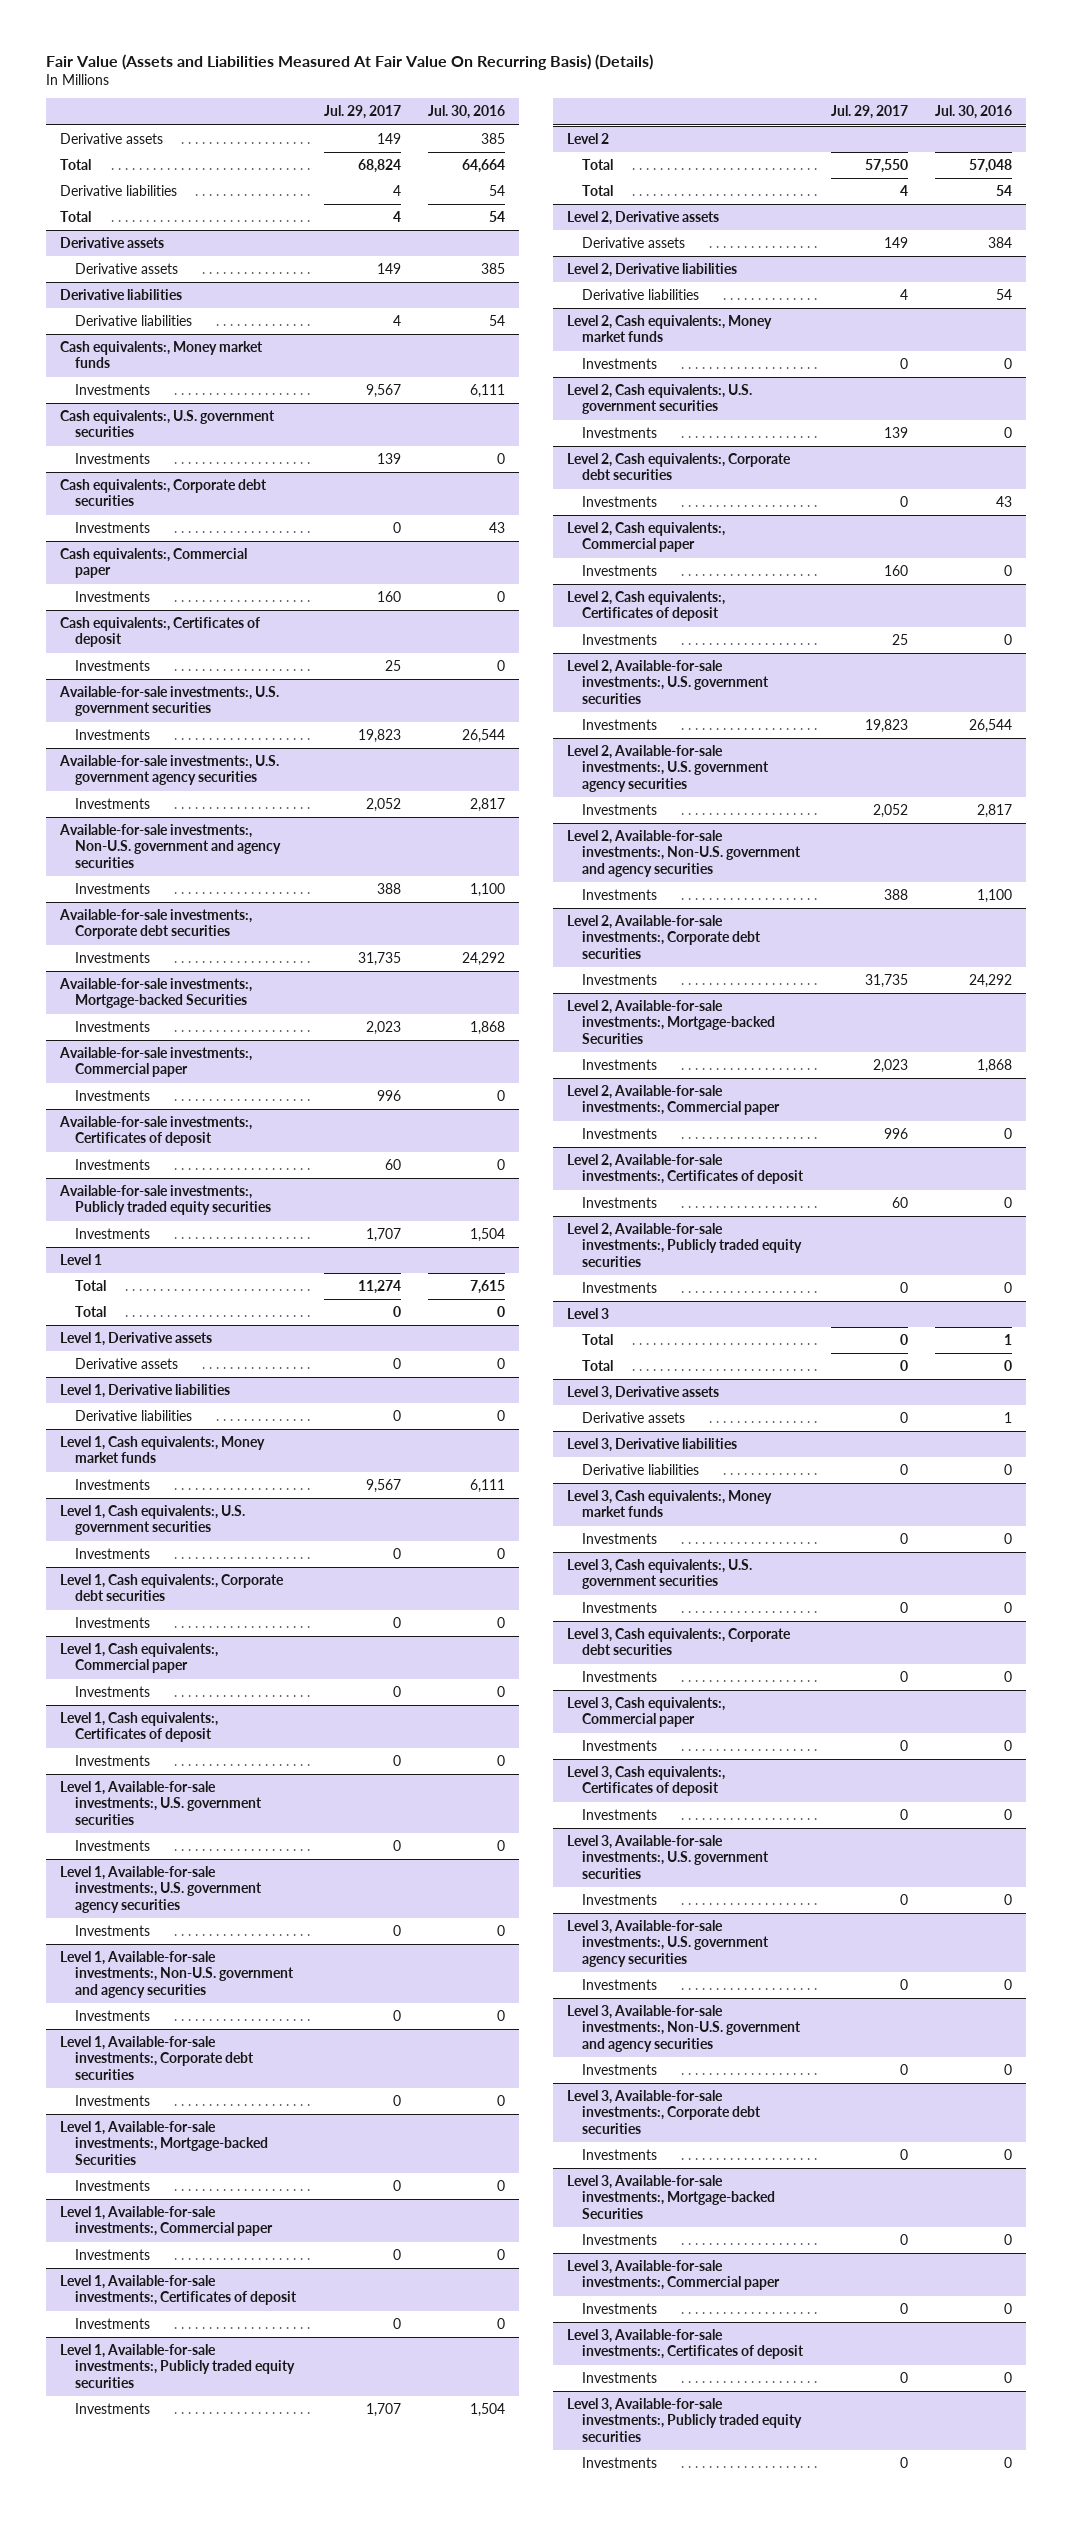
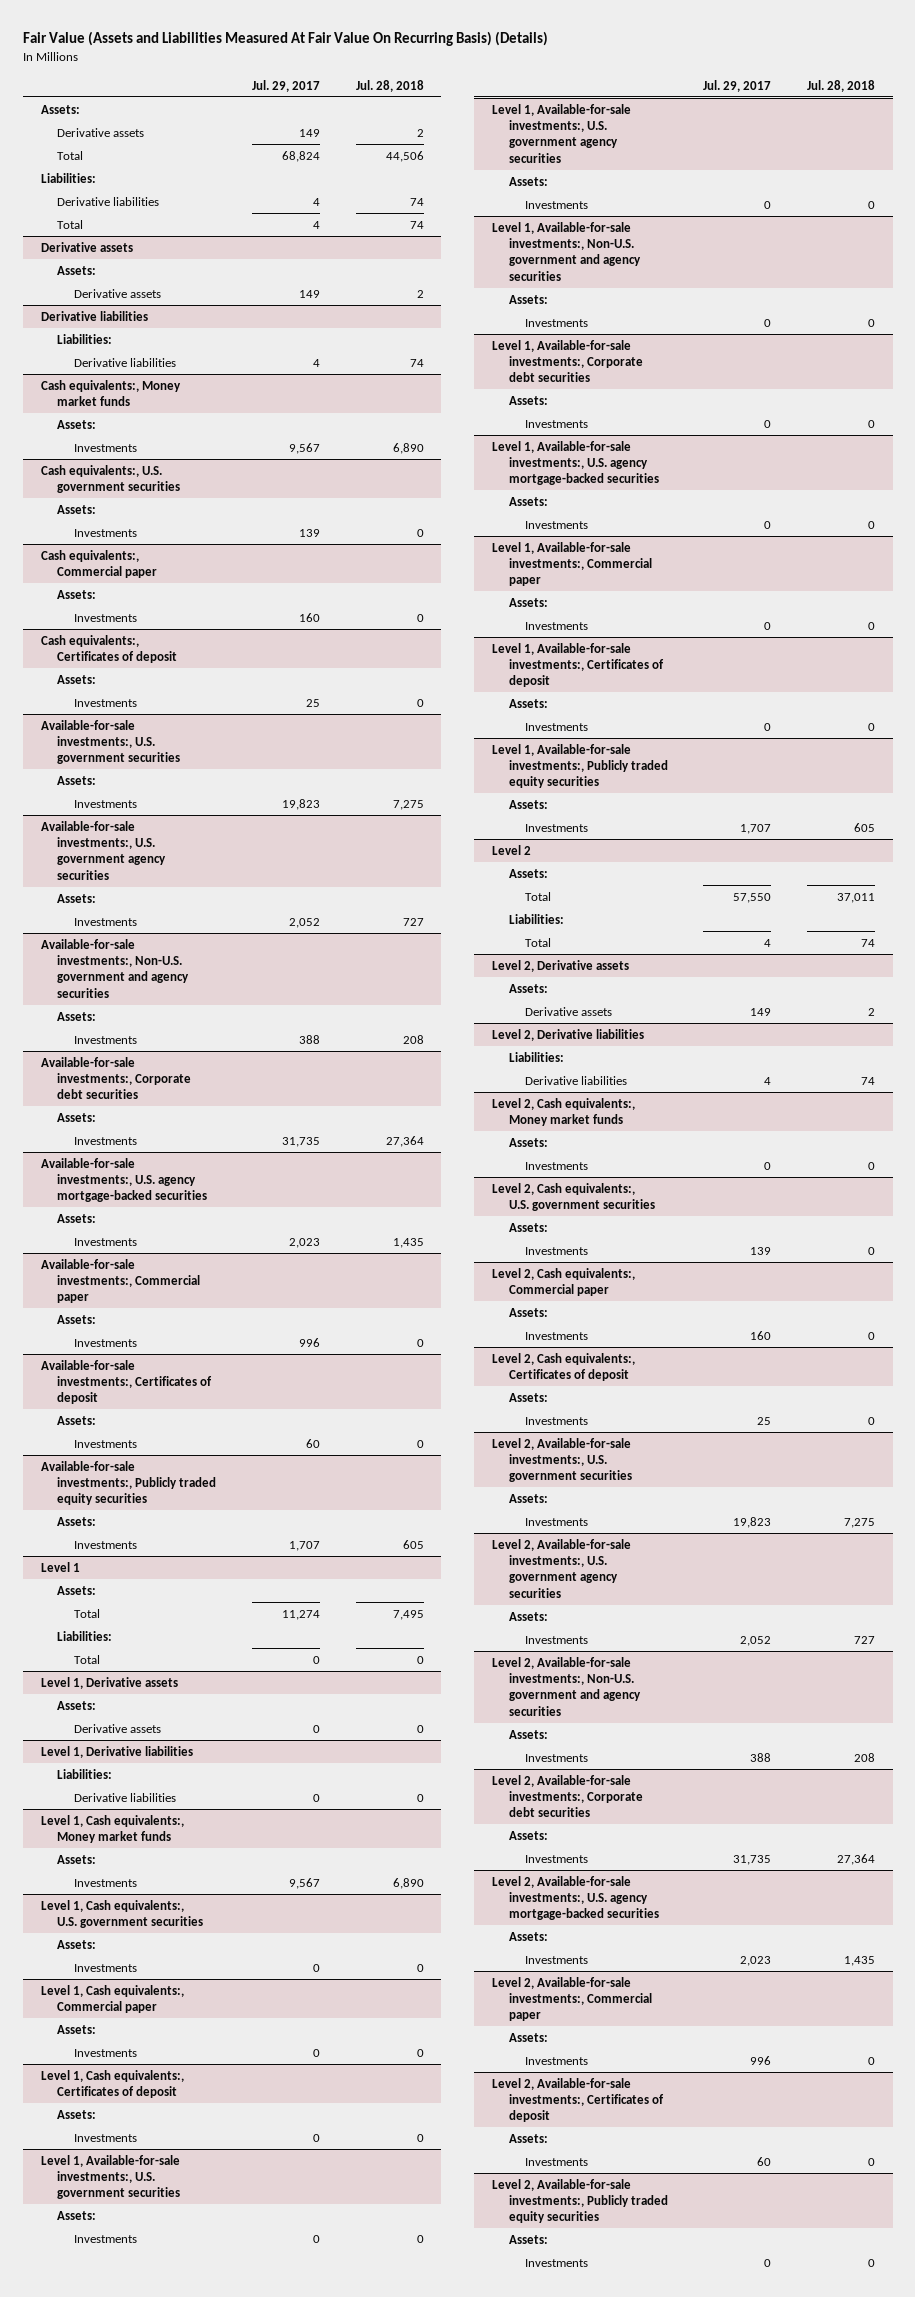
- | Jul. 29, 2017 | Jul. 30, 2016
+ | Jul. 29, 2017 | Jul. 28, 2018
+ Assets:
+ Liabilities:
@ Derivative assets
+ Assets:
@ Derivative liabilities
+ Liabilities:
@ Cash equivalents:, Money market funds
+ Assets:
@ Cash equivalents:, U.S. government securities
+ Assets:
- Cash equivalents:, Corporate debt securities
- Investments | 0 | 43
@ Cash equivalents:, Commercial paper
+ Assets:
@ Cash equivalents:, Certificates of deposit
+ Assets:
@ Available-for-sale investments:, U.S. government securities
+ Assets:
@ Available-for-sale investments:, U.S. government agency securities
+ Assets:
@ Available-for-sale investments:, Non-U.S. government and agency securities
+ Assets:
@ Available-for-sale investments:, Corporate debt securities
+ Assets:
- Available-for-sale investments:, Mortgage-backed Securities
+ Available-for-sale investments:, U.S. agency mortgage-backed securities
+ Assets:
@ Available-for-sale investments:, Commercial paper
+ Assets:
@ Available-for-sale investments:, Certificates of deposit
+ Assets:
@ Available-for-sale investments:, Publicly traded equity securities
+ Assets:
@ Level 1
+ Assets:
+ Liabilities:
@ Level 1, Derivative assets
+ Assets:
@ Level 1, Derivative liabilities
+ Liabilities:
@ Level 1, Cash equivalents:, Money market funds
+ Assets:
@ Level 1, Cash equivalents:, U.S. government securities
- Investments | 0 | 0
- Level 1, Cash equivalents:, Corporate debt securities
@ Level 1, Cash equivalents:, U.S. government securities
+ Assets:
@ Level 1, Cash equivalents:, Commercial paper
+ Assets:
@ Level 1, Cash equivalents:, Certificates of deposit
+ Assets:
@ Level 1, Available-for-sale investments:, U.S. government securities
+ Assets:
@ Level 1, Available-for-sale investments:, U.S. government agency securities
+ Assets:
@ Level 1, Available-for-sale investments:, Non-U.S. government and agency securities
+ Assets:
@ Level 1, Available-for-sale investments:, Corporate debt securities
+ Assets:
- Level 1, Available-for-sale investments:, Mortgage-backed Securities
+ Level 1, Available-for-sale investments:, U.S. agency mortgage-backed securities
+ Assets:
@ Level 1, Available-for-sale investments:, Commercial paper
+ Assets:
@ Level 1, Available-for-sale investments:, Certificates of deposit
+ Assets:
@ Level 1, Available-for-sale investments:, Publicly traded equity securities
+ Assets:
@ Level 2
+ Assets:
+ Liabilities:
@ Level 2, Derivative assets
+ Assets:
@ Level 2, Derivative liabilities
+ Liabilities:
@ Level 2, Cash equivalents:, Money market funds
+ Assets:
@ Level 2, Cash equivalents:, U.S. government securities
+ Assets:
- Level 2, Cash equivalents:, Corporate debt securities
- Investments | 0 | 43
@ Level 2, Cash equivalents:, Commercial paper
+ Assets:
@ Level 2, Cash equivalents:, Certificates of deposit
+ Assets:
@ Level 2, Available-for-sale investments:, U.S. government securities
+ Assets:
@ Level 2, Available-for-sale investments:, U.S. government agency securities
+ Assets:
@ Level 2, Available-for-sale investments:, Non-U.S. government and agency securities
+ Assets:
@ Level 2, Available-for-sale investments:, Corporate debt securities
+ Assets:
- Level 2, Available-for-sale investments:, Mortgage-backed Securities
+ Level 2, Available-for-sale investments:, U.S. agency mortgage-backed securities
+ Assets:
@ Level 2, Available-for-sale investments:, Commercial paper
+ Assets:
@ Level 2, Available-for-sale investments:, Certificates of deposit
+ Assets:
@ Level 2, Available-for-sale investments:, Publicly traded equity securities
- Investments | 0 | 0
- Level 3
- Total | 0 | 1
- Total | 0 | 0
- Level 3, Derivative assets
- Derivative assets | 0 | 1
- Level 3, Derivative liabilities
- Derivative liabilities | 0 | 0
- Level 3, Cash equivalents:, Money market funds
- Investments | 0 | 0
- Level 3, Cash equivalents:, U.S. government securities
- Investments | 0 | 0
- Level 3, Cash equivalents:, Corporate debt securities
- Investments | 0 | 0
- Level 3, Cash equivalents:, Commercial paper
- Investments | 0 | 0
- Level 3, Cash equivalents:, Certificates of deposit
- Investments | 0 | 0
- Level 3, Available-for-sale investments:, U.S. government securities
- Investments | 0 | 0
- Level 3, Available-for-sale investments:, U.S. government agency securities
- Investments | 0 | 0
- Level 3, Available-for-sale investments:, Non-U.S. government and agency securities
- Investments | 0 | 0
- Level 3, Available-for-sale investments:, Corporate debt securities
- Investments | 0 | 0
- Level 3, Available-for-sale investments:, Mortgage-backed Securities
- Investments | 0 | 0
- Level 3, Available-for-sale investments:, Commercial paper
- Investments | 0 | 0
- Level 3, Available-for-sale investments:, Certificates of deposit
- Investments | 0 | 0
- Level 3, Available-for-sale investments:, Publicly traded equity securities
@ Level 2, Available-for-sale investments:, Publicly traded equity securities
+ Assets:

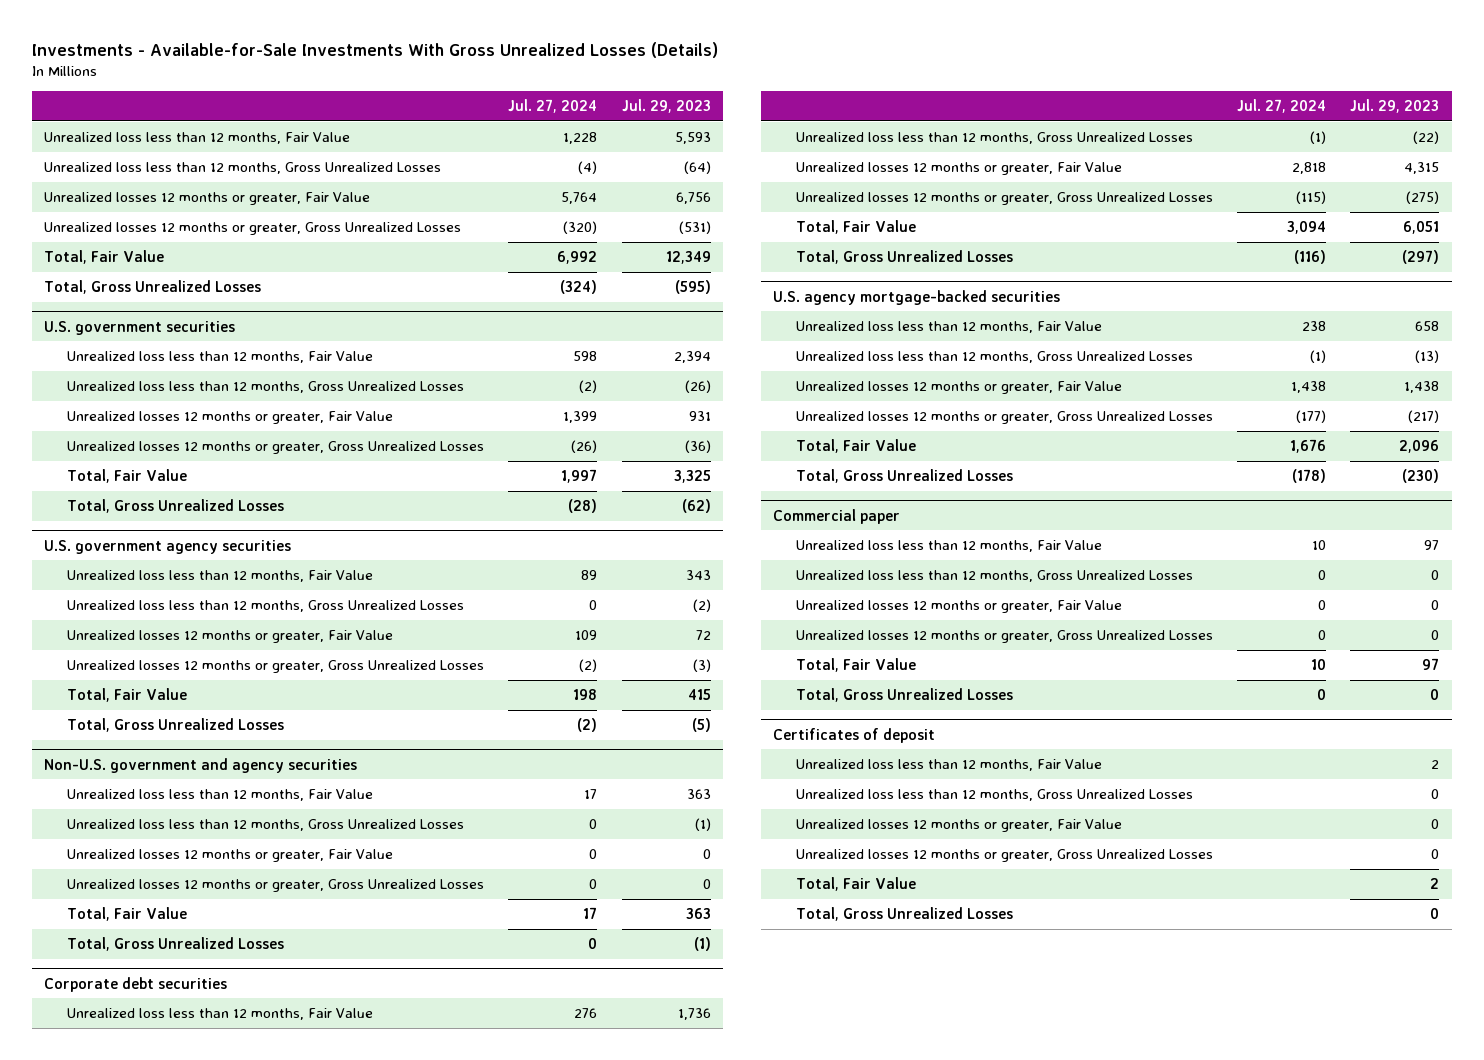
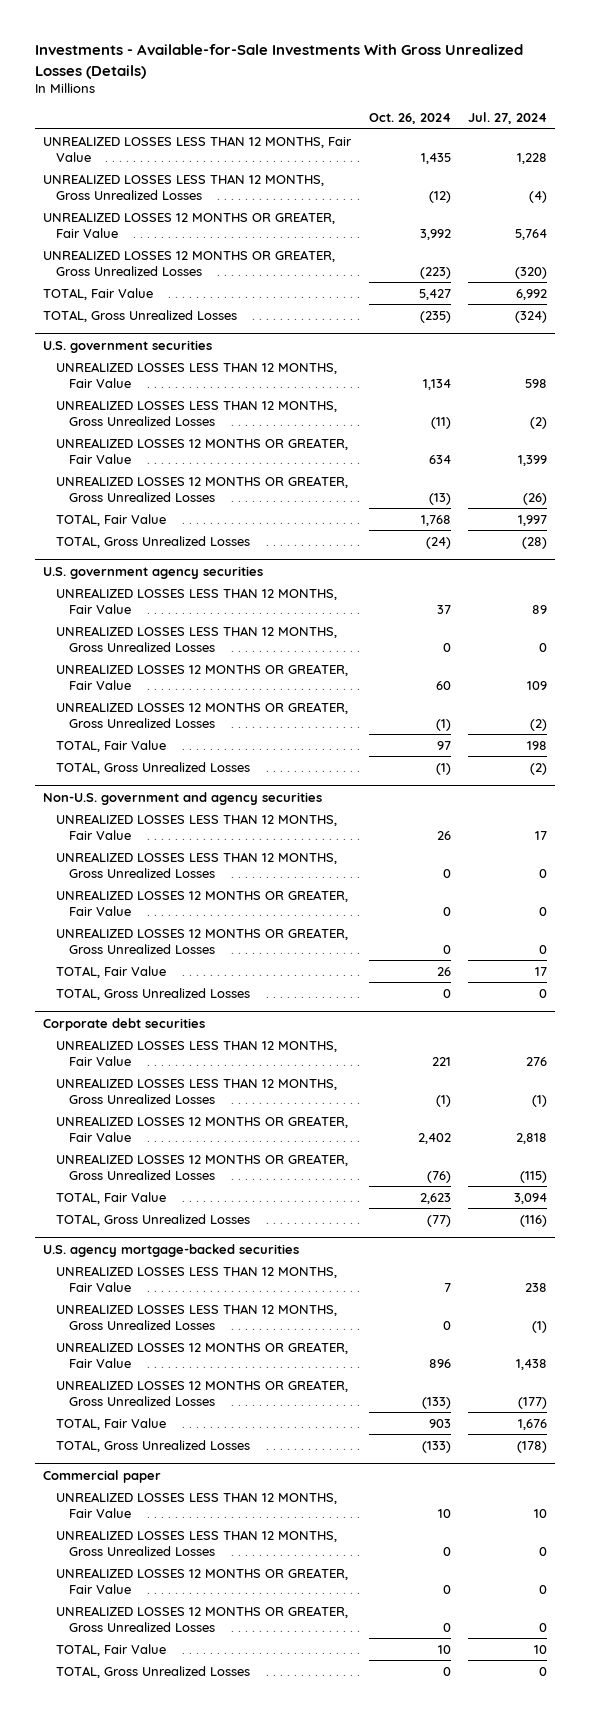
- | Jul. 27, 2024 | Jul. 29, 2023
+ | Oct. 26, 2024 | Jul. 27, 2024
- Unrealized loss less than 12 months, Fair Value | 1,228 | 5,593
- Unrealized loss less than 12 months, Gross Unrealized Losses | (4) | (64)
- Unrealized losses 12 months or greater, Fair Value | 5,764 | 6,756
- Unrealized losses 12 months or greater, Gross Unrealized Losses | (320) | (531)
- Total, Fair Value | 6,992 | 12,349
- Total, Gross Unrealized Losses | (324) | (595)
+ UNREALIZED LOSSES LESS THAN 12 MONTHS, Fair Value | 1,435 | 1,228
+ UNREALIZED LOSSES LESS THAN 12 MONTHS, Gross Unrealized Losses | (12) | (4)
+ UNREALIZED LOSSES 12 MONTHS OR GREATER, Fair Value | 3,992 | 5,764
+ UNREALIZED LOSSES 12 MONTHS OR GREATER, Gross Unrealized Losses | (223) | (320)
+ TOTAL, Fair Value | 5,427 | 6,992
+ TOTAL, Gross Unrealized Losses | (235) | (324)
@ U.S. government securities
- Unrealized loss less than 12 months, Fair Value | 598 | 2,394
- Unrealized loss less than 12 months, Gross Unrealized Losses | (2) | (26)
- Unrealized losses 12 months or greater, Fair Value | 1,399 | 931
- Unrealized losses 12 months or greater, Gross Unrealized Losses | (26) | (36)
- Total, Fair Value | 1,997 | 3,325
- Total, Gross Unrealized Losses | (28) | (62)
+ UNREALIZED LOSSES LESS THAN 12 MONTHS, Fair Value | 1,134 | 598
+ UNREALIZED LOSSES LESS THAN 12 MONTHS, Gross Unrealized Losses | (11) | (2)
+ UNREALIZED LOSSES 12 MONTHS OR GREATER, Fair Value | 634 | 1,399
+ UNREALIZED LOSSES 12 MONTHS OR GREATER, Gross Unrealized Losses | (13) | (26)
+ TOTAL, Fair Value | 1,768 | 1,997
+ TOTAL, Gross Unrealized Losses | (24) | (28)
@ U.S. government agency securities
- Unrealized loss less than 12 months, Fair Value | 89 | 343
- Unrealized loss less than 12 months, Gross Unrealized Losses | 0 | (2)
- Unrealized losses 12 months or greater, Fair Value | 109 | 72
- Unrealized losses 12 months or greater, Gross Unrealized Losses | (2) | (3)
- Total, Fair Value | 198 | 415
- Total, Gross Unrealized Losses | (2) | (5)
+ UNREALIZED LOSSES LESS THAN 12 MONTHS, Fair Value | 37 | 89
+ UNREALIZED LOSSES LESS THAN 12 MONTHS, Gross Unrealized Losses | 0 | 0
+ UNREALIZED LOSSES 12 MONTHS OR GREATER, Fair Value | 60 | 109
+ UNREALIZED LOSSES 12 MONTHS OR GREATER, Gross Unrealized Losses | (1) | (2)
+ TOTAL, Fair Value | 97 | 198
+ TOTAL, Gross Unrealized Losses | (1) | (2)
@ Non-U.S. government and agency securities
- Unrealized loss less than 12 months, Fair Value | 17 | 363
- Unrealized loss less than 12 months, Gross Unrealized Losses | 0 | (1)
- Unrealized losses 12 months or greater, Fair Value | 0 | 0
- Unrealized losses 12 months or greater, Gross Unrealized Losses | 0 | 0
- Total, Fair Value | 17 | 363
- Total, Gross Unrealized Losses | 0 | (1)
+ UNREALIZED LOSSES LESS THAN 12 MONTHS, Fair Value | 26 | 17
+ UNREALIZED LOSSES LESS THAN 12 MONTHS, Gross Unrealized Losses | 0 | 0
+ UNREALIZED LOSSES 12 MONTHS OR GREATER, Fair Value | 0 | 0
+ UNREALIZED LOSSES 12 MONTHS OR GREATER, Gross Unrealized Losses | 0 | 0
+ TOTAL, Fair Value | 26 | 17
+ TOTAL, Gross Unrealized Losses | 0 | 0
@ Corporate debt securities
- Unrealized loss less than 12 months, Fair Value | 276 | 1,736
- Unrealized loss less than 12 months, Gross Unrealized Losses | (1) | (22)
- Unrealized losses 12 months or greater, Fair Value | 2,818 | 4,315
- Unrealized losses 12 months or greater, Gross Unrealized Losses | (115) | (275)
- Total, Fair Value | 3,094 | 6,051
- Total, Gross Unrealized Losses | (116) | (297)
+ UNREALIZED LOSSES LESS THAN 12 MONTHS, Fair Value | 221 | 276
+ UNREALIZED LOSSES LESS THAN 12 MONTHS, Gross Unrealized Losses | (1) | (1)
+ UNREALIZED LOSSES 12 MONTHS OR GREATER, Fair Value | 2,402 | 2,818
+ UNREALIZED LOSSES 12 MONTHS OR GREATER, Gross Unrealized Losses | (76) | (115)
+ TOTAL, Fair Value | 2,623 | 3,094
+ TOTAL, Gross Unrealized Losses | (77) | (116)
@ U.S. agency mortgage-backed securities
- Unrealized loss less than 12 months, Fair Value | 238 | 658
- Unrealized loss less than 12 months, Gross Unrealized Losses | (1) | (13)
- Unrealized losses 12 months or greater, Fair Value | 1,438 | 1,438
- Unrealized losses 12 months or greater, Gross Unrealized Losses | (177) | (217)
- Total, Fair Value | 1,676 | 2,096
- Total, Gross Unrealized Losses | (178) | (230)
+ UNREALIZED LOSSES LESS THAN 12 MONTHS, Fair Value | 7 | 238
+ UNREALIZED LOSSES LESS THAN 12 MONTHS, Gross Unrealized Losses | 0 | (1)
+ UNREALIZED LOSSES 12 MONTHS OR GREATER, Fair Value | 896 | 1,438
+ UNREALIZED LOSSES 12 MONTHS OR GREATER, Gross Unrealized Losses | (133) | (177)
+ TOTAL, Fair Value | 903 | 1,676
+ TOTAL, Gross Unrealized Losses | (133) | (178)
@ Commercial paper
- Unrealized loss less than 12 months, Fair Value | 10 | 97
- Unrealized loss less than 12 months, Gross Unrealized Losses | 0 | 0
- Unrealized losses 12 months or greater, Fair Value | 0 | 0
- Unrealized losses 12 months or greater, Gross Unrealized Losses | 0 | 0
- Total, Fair Value | 10 | 97
- Total, Gross Unrealized Losses | 0 | 0
- Certificates of deposit
- Unrealized loss less than 12 months, Fair Value | | 2
- Unrealized loss less than 12 months, Gross Unrealized Losses | | 0
- Unrealized losses 12 months or greater, Fair Value | | 0
- Unrealized losses 12 months or greater, Gross Unrealized Losses | | 0
- Total, Fair Value | | 2
- Total, Gross Unrealized Losses | | 0
@ Commercial paper
+ UNREALIZED LOSSES LESS THAN 12 MONTHS, Fair Value | 10 | 10
+ UNREALIZED LOSSES LESS THAN 12 MONTHS, Gross Unrealized Losses | 0 | 0
+ UNREALIZED LOSSES 12 MONTHS OR GREATER, Fair Value | 0 | 0
+ UNREALIZED LOSSES 12 MONTHS OR GREATER, Gross Unrealized Losses | 0 | 0
+ TOTAL, Fair Value | 10 | 10
+ TOTAL, Gross Unrealized Losses | 0 | 0

